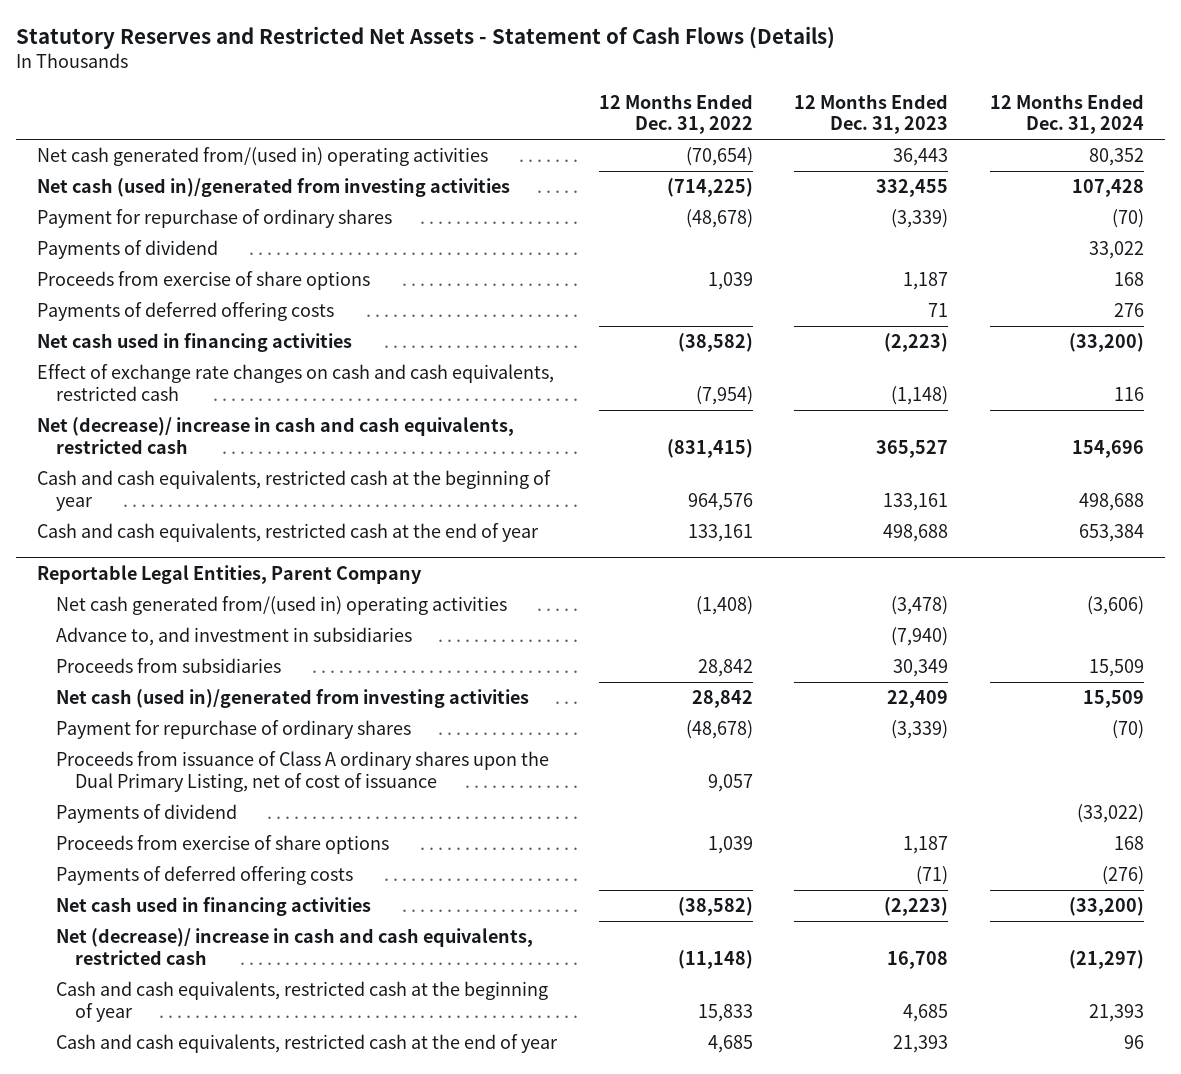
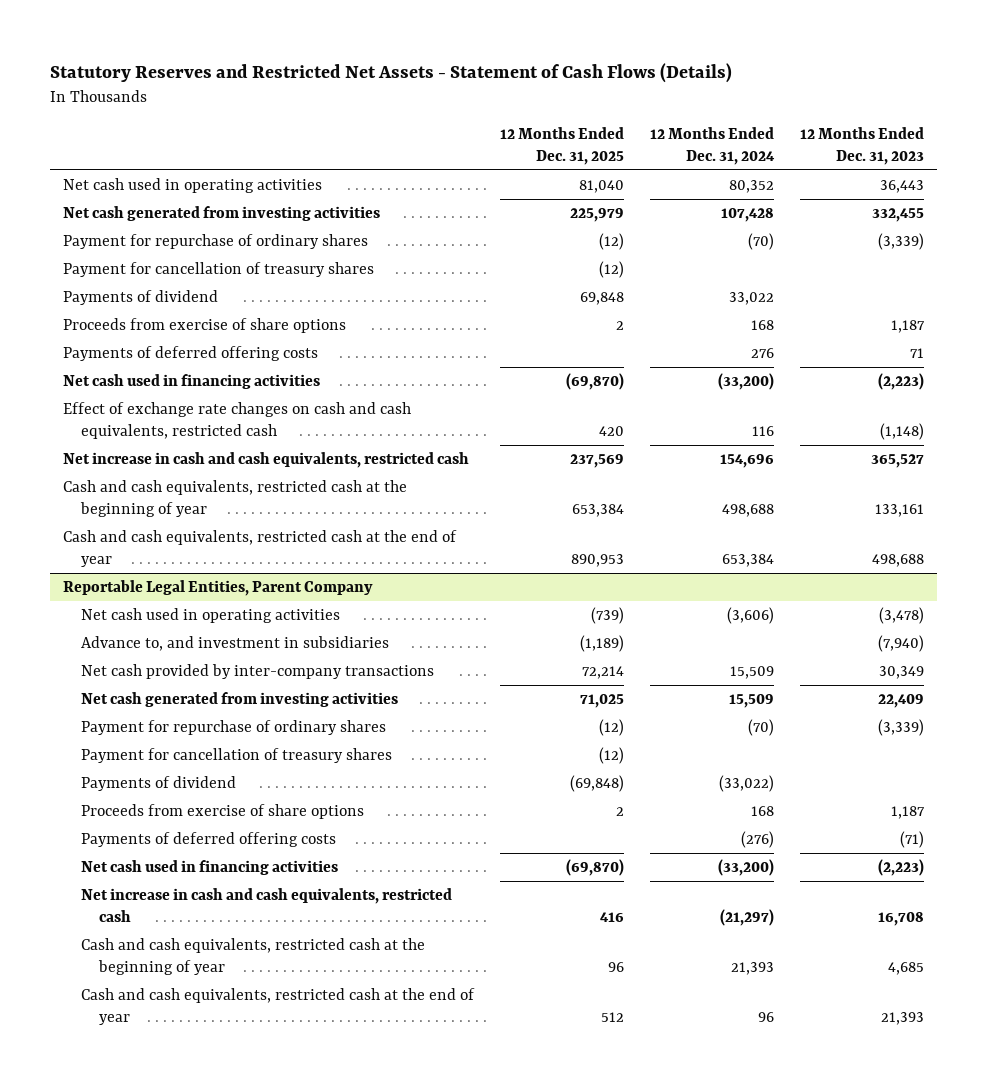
- | 12 Months Ended Dec. 31, 2022 | 12 Months Ended Dec. 31, 2023 | 12 Months Ended Dec. 31, 2024
+ | 12 Months Ended Dec. 31, 2025 | 12 Months Ended Dec. 31, 2024 | 12 Months Ended Dec. 31, 2023
- Net cash generated from/(used in) operating activities | (70,654) | 36,443 | 80,352
- Net cash (used in)/generated from investing activities | (714,225) | 332,455 | 107,428
+ Net cash used in operating activities | 81,040 | 80,352 | 36,443
+ Net cash generated from investing activities | 225,979 | 107,428 | 332,455
+ Payment for cancellation of treasury shares | (12) | |
- Net (decrease)/ increase in cash and cash equivalents, restricted cash | (831,415) | 365,527 | 154,696
+ Net increase in cash and cash equivalents, restricted cash | 237,569 | 154,696 | 365,527
@ Reportable Legal Entities, Parent Company
- Net cash generated from/(used in) operating activities | (1,408) | (3,478) | (3,606)
+ Net cash used in operating activities | (739) | (3,606) | (3,478)
- Proceeds from subsidiaries | 28,842 | 30,349 | 15,509
- Net cash (used in)/generated from investing activities | 28,842 | 22,409 | 15,509
+ Net cash provided by inter-company transactions | 72,214 | 15,509 | 30,349
+ Net cash generated from investing activities | 71,025 | 15,509 | 22,409
- Proceeds from issuance of Class A ordinary shares upon the Dual Primary Listing, net of cost of issuance | 9,057 | |
+ Payment for cancellation of treasury shares | (12) | |
- Net (decrease)/ increase in cash and cash equivalents, restricted cash | (11,148) | 16,708 | (21,297)
+ Net increase in cash and cash equivalents, restricted cash | 416 | (21,297) | 16,708

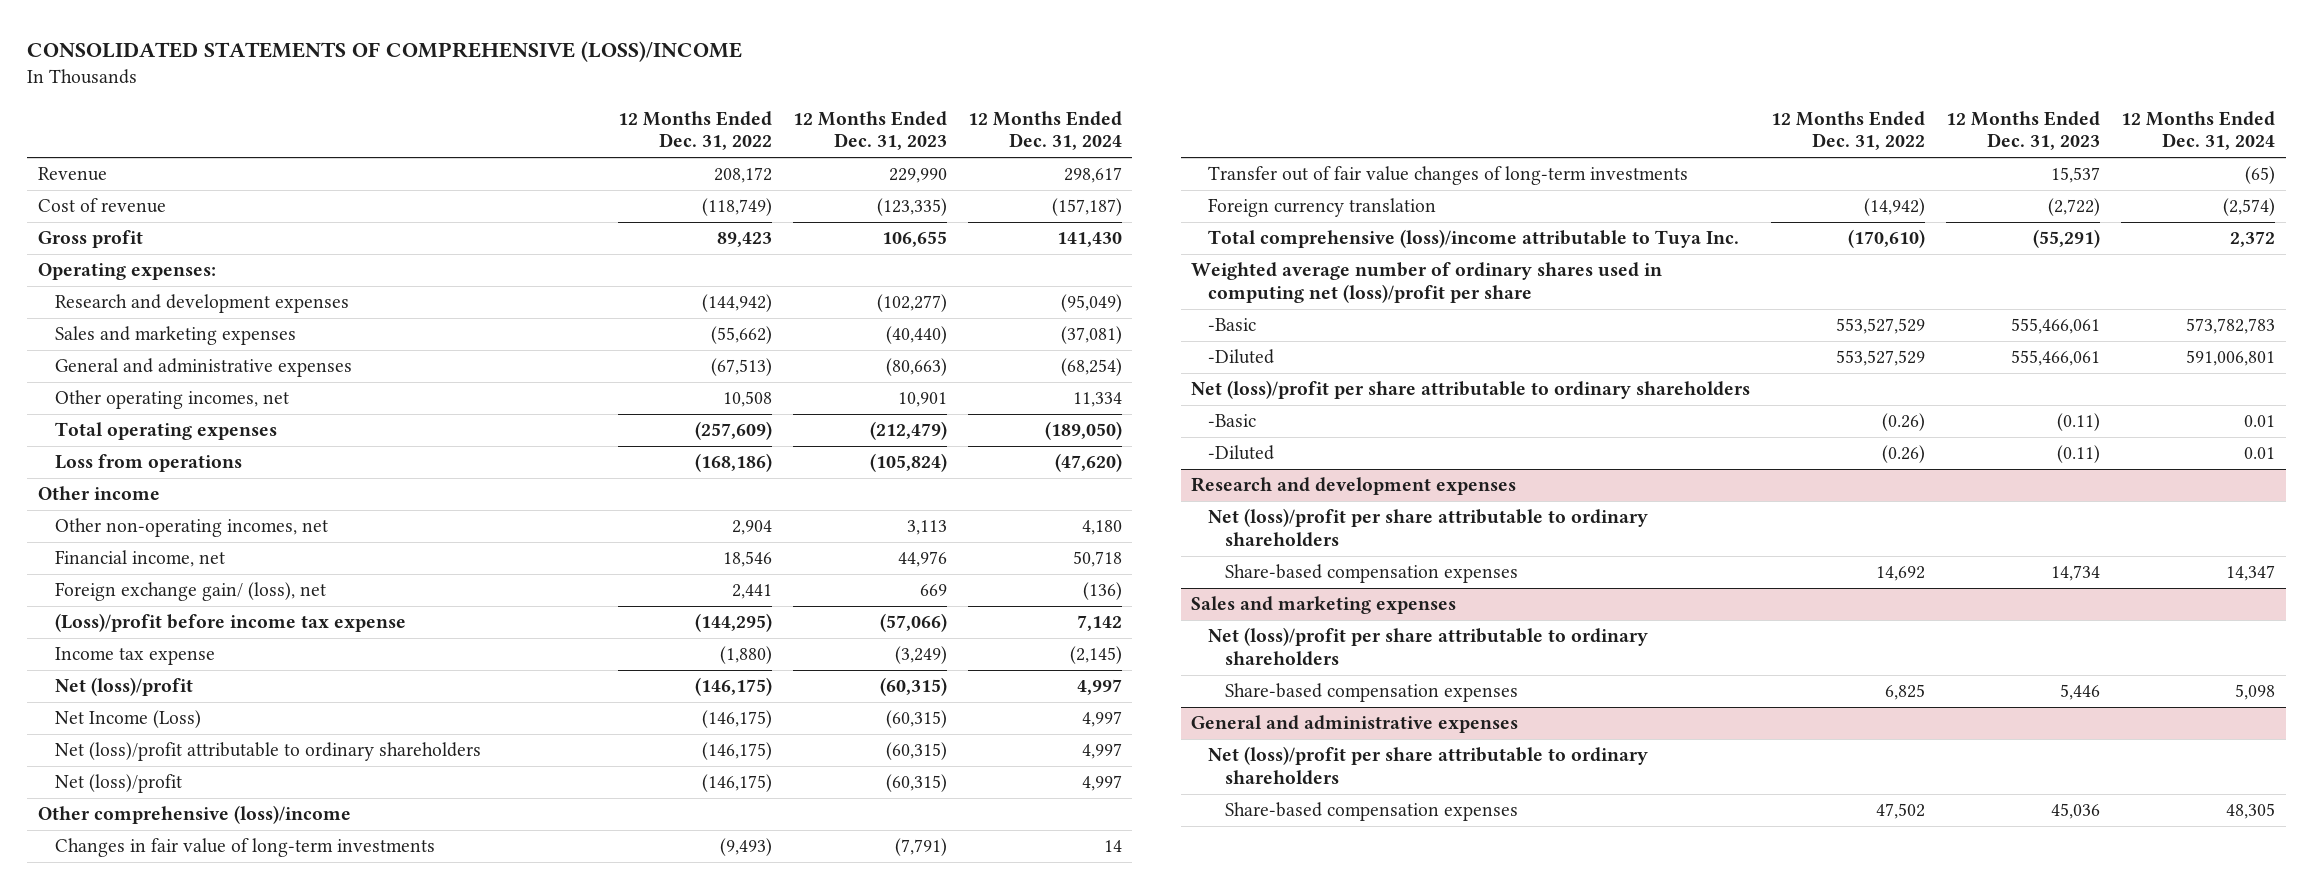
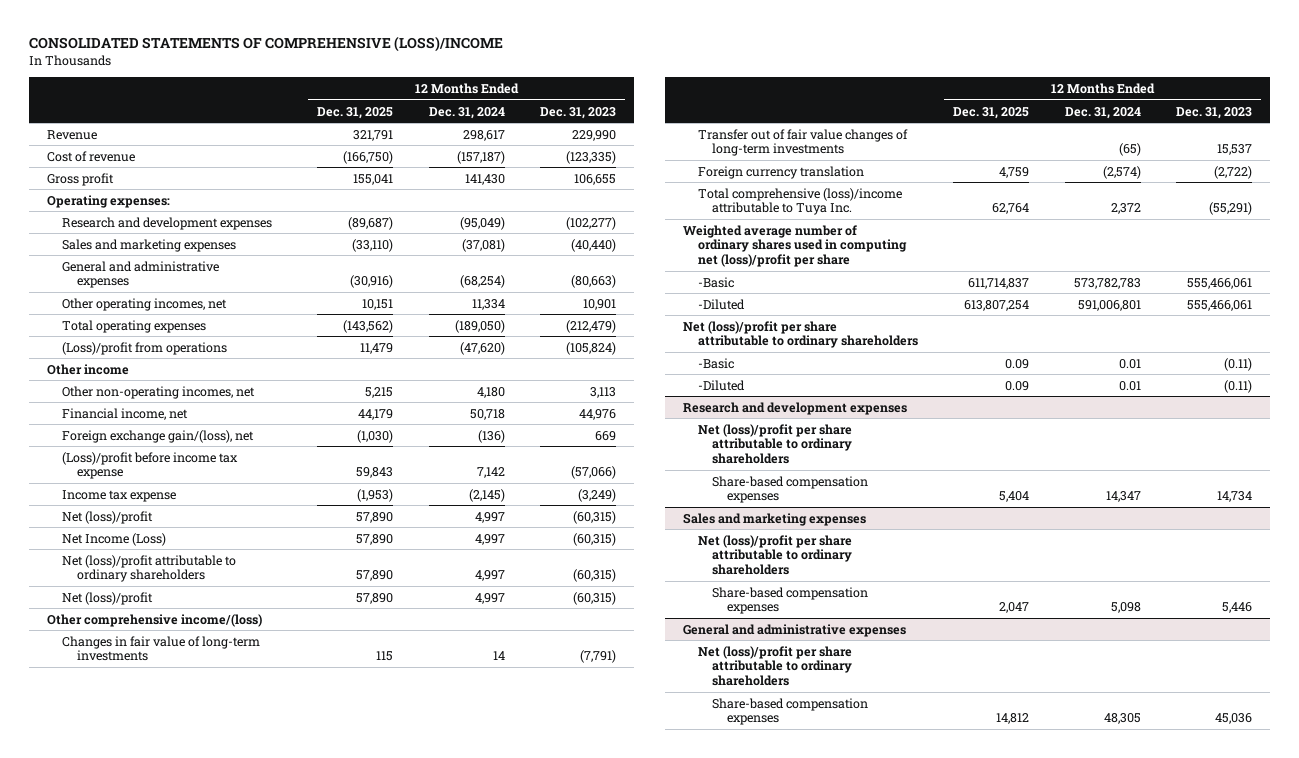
- | 12 Months Ended Dec. 31, 2022 | 12 Months Ended Dec. 31, 2023 | 12 Months Ended Dec. 31, 2024
+ | 12 Months Ended Dec. 31, 2025 | 12 Months Ended Dec. 31, 2024 | 12 Months Ended Dec. 31, 2023
- Loss from operations | (168,186) | (105,824) | (47,620)
+ (Loss)/profit from operations | 11,479 | (47,620) | (105,824)
- Foreign exchange gain/ (loss), net | 2,441 | 669 | (136)
+ Foreign exchange gain/(loss), net | (1,030) | (136) | 669
- Other comprehensive (loss)/income
+ Other comprehensive income/(loss)

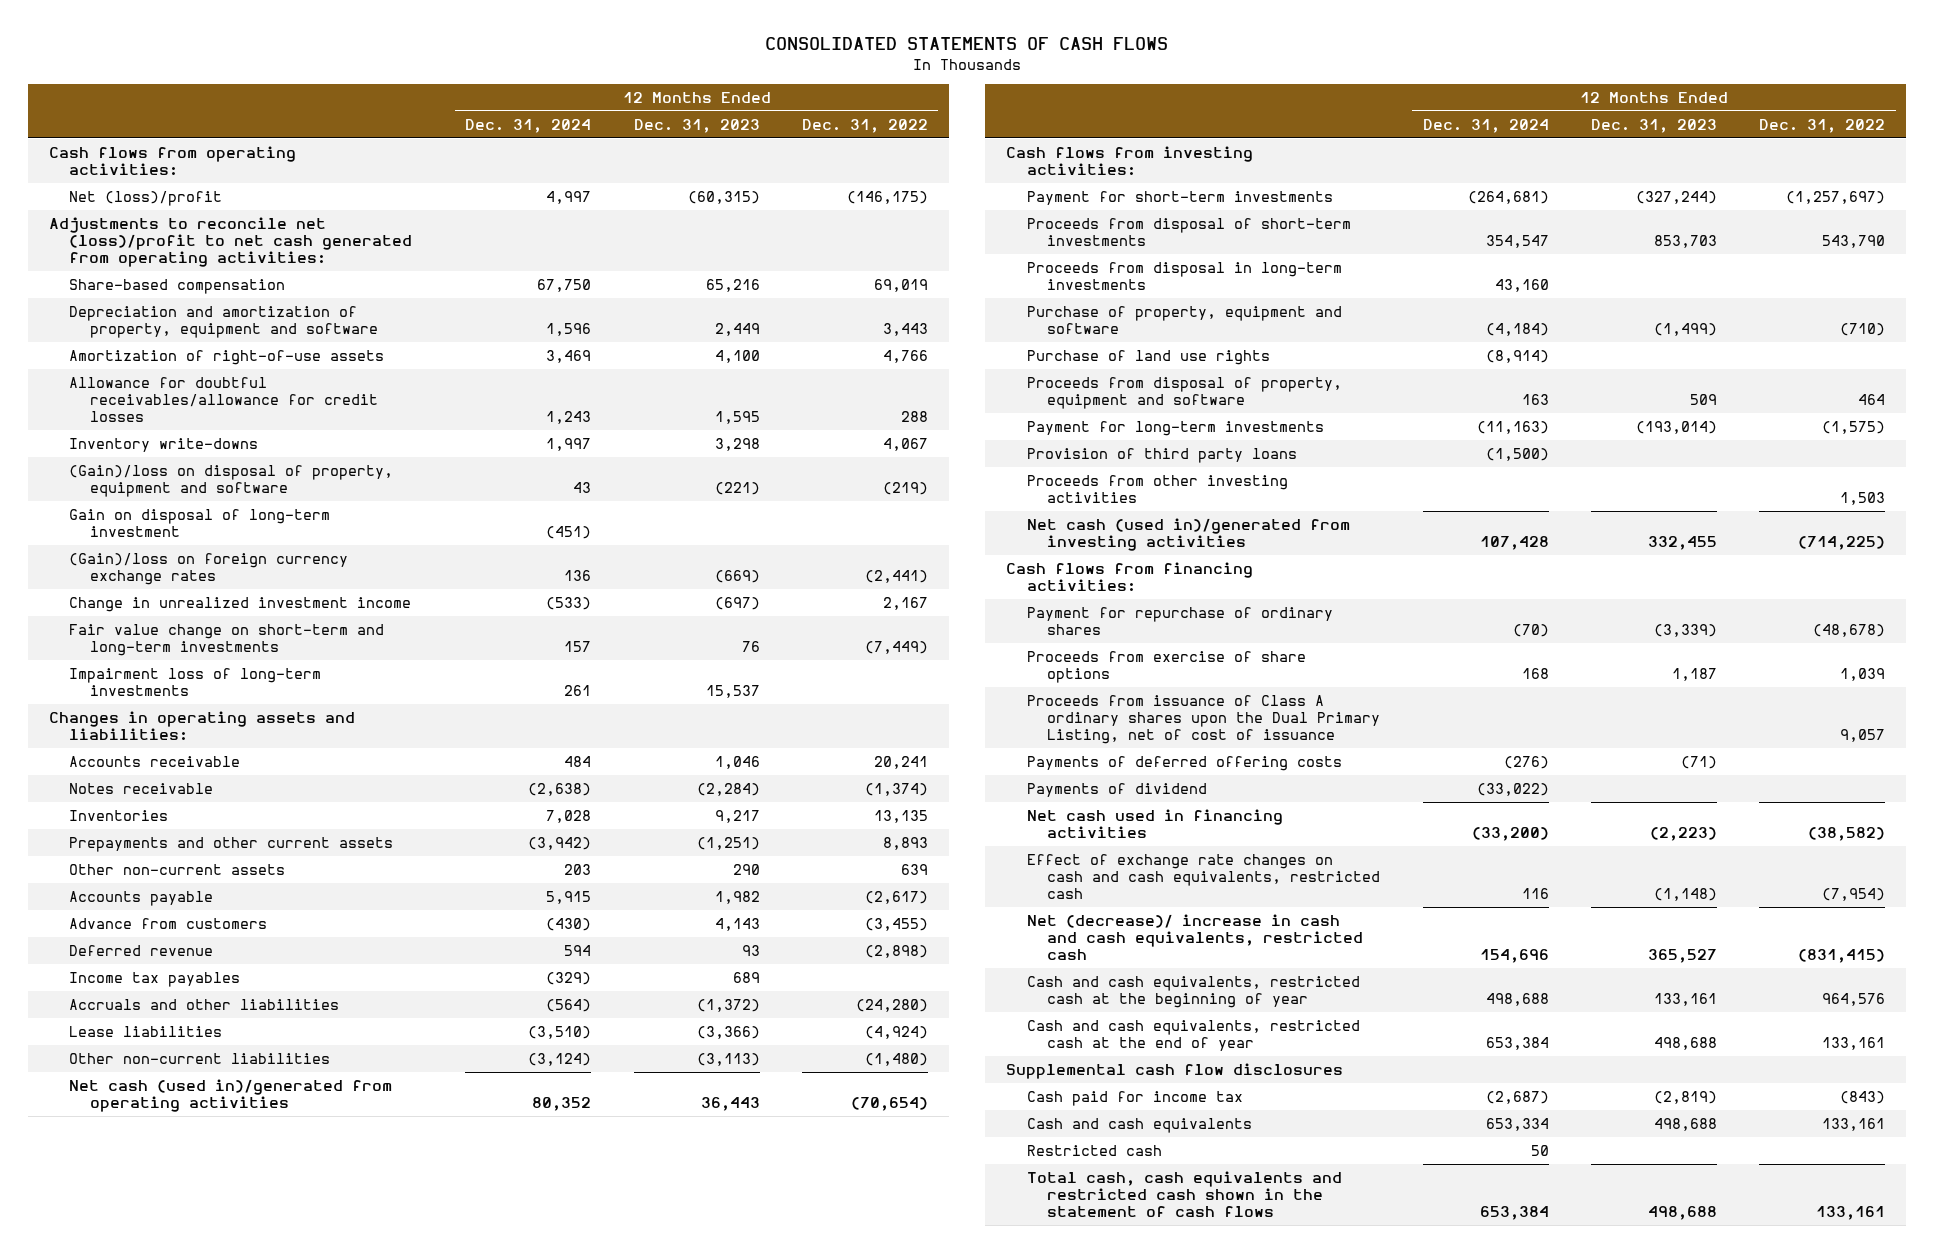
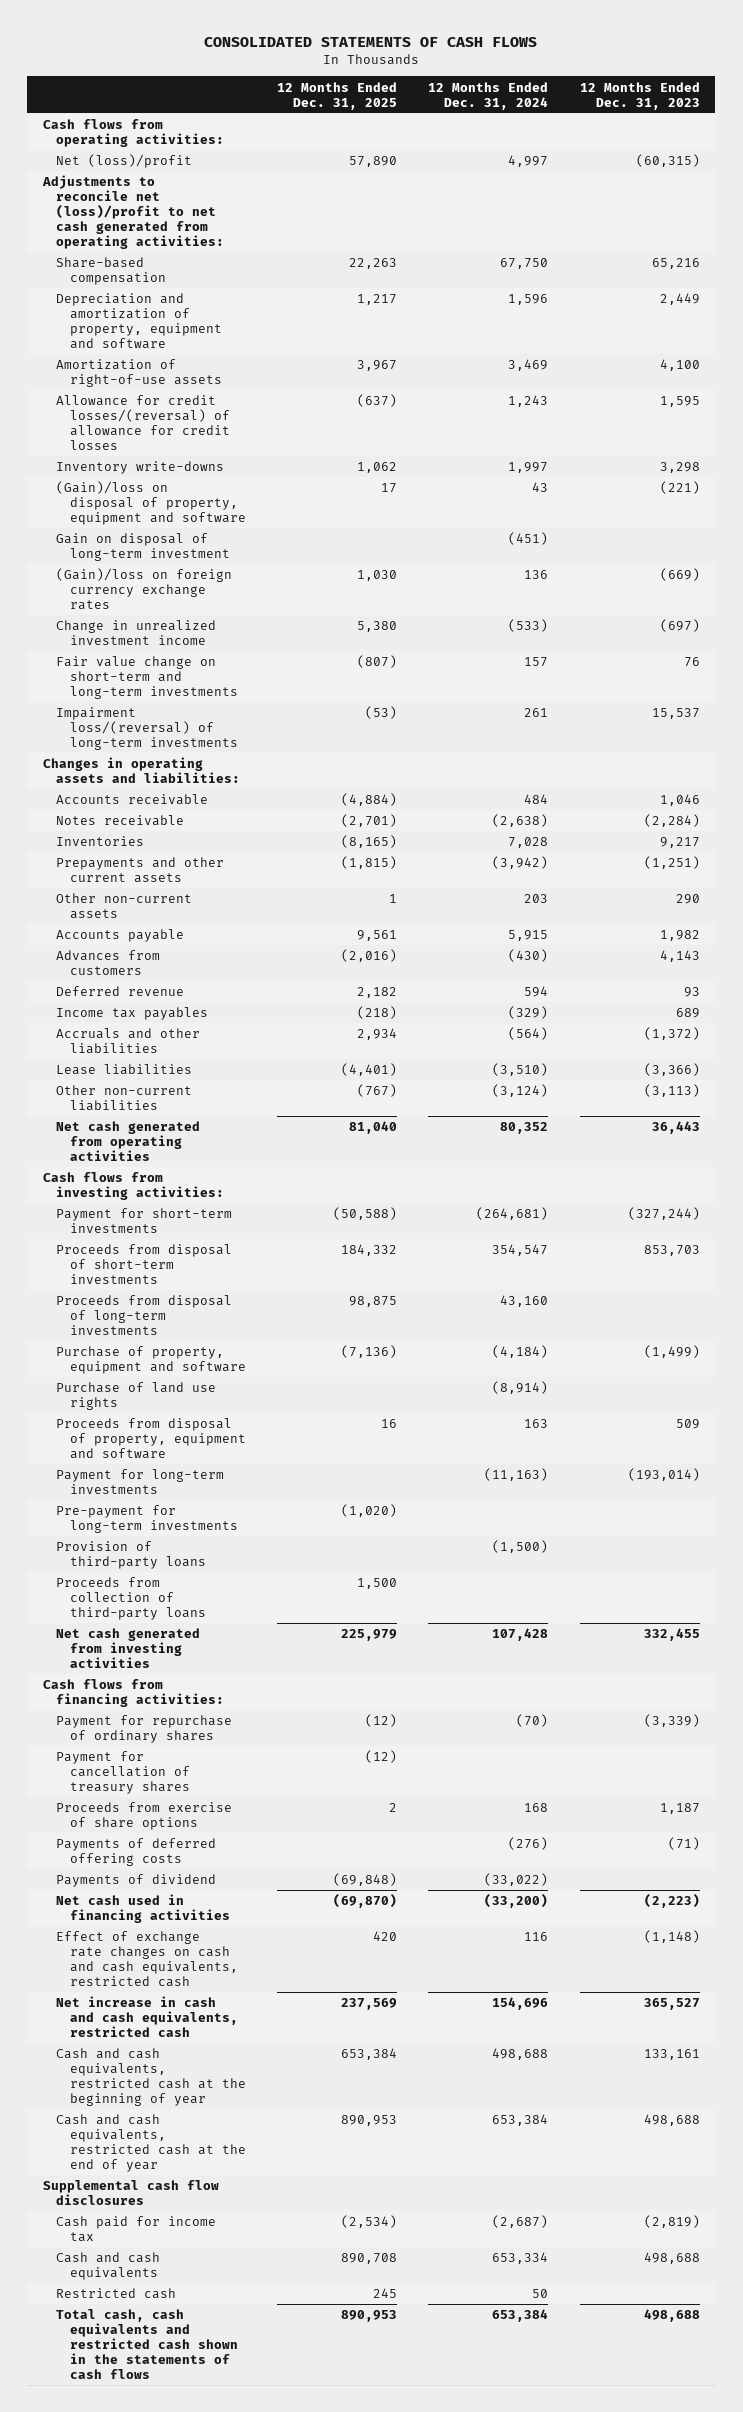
- | 12 Months Ended Dec. 31, 2024 | 12 Months Ended Dec. 31, 2023 | 12 Months Ended Dec. 31, 2022
+ | 12 Months Ended Dec. 31, 2025 | 12 Months Ended Dec. 31, 2024 | 12 Months Ended Dec. 31, 2023
- Allowance for doubtful receivables/allowance for credit losses | 1,243 | 1,595 | 288
+ Allowance for credit losses/(reversal) of allowance for credit losses | (637) | 1,243 | 1,595
- Impairment loss of long-term investments | 261 | 15,537 |
+ Impairment loss/(reversal) of long-term investments | (53) | 261 | 15,537
- Advance from customers | (430) | 4,143 | (3,455)
+ Advances from customers | (2,016) | (430) | 4,143
- Net cash (used in)/generated from operating activities | 80,352 | 36,443 | (70,654)
+ Net cash generated from operating activities | 81,040 | 80,352 | 36,443
- Proceeds from disposal in long-term investments | 43,160 | |
+ Proceeds from disposal of long-term investments | 98,875 | 43,160 |
- Provision of third party loans | (1,500) | |
- Proceeds from other investing activities | | | 1,503
- Net cash (used in)/generated from investing activities | 107,428 | 332,455 | (714,225)
+ Pre-payment for long-term investments | (1,020) | |
+ Provision of third-party loans | | (1,500) |
+ Proceeds from collection of third-party loans | 1,500 | |
+ Net cash generated from investing activities | 225,979 | 107,428 | 332,455
+ Payment for cancellation of treasury shares | (12) | |
- Proceeds from issuance of Class A ordinary shares upon the Dual Primary Listing, net of cost of issuance | | | 9,057
- Net (decrease)/ increase in cash and cash equivalents, restricted cash | 154,696 | 365,527 | (831,415)
+ Net increase in cash and cash equivalents, restricted cash | 237,569 | 154,696 | 365,527
- Total cash, cash equivalents and restricted cash shown in the statement of cash flows | 653,384 | 498,688 | 133,161
+ Total cash, cash equivalents and restricted cash shown in the statements of cash flows | 890,953 | 653,384 | 498,688

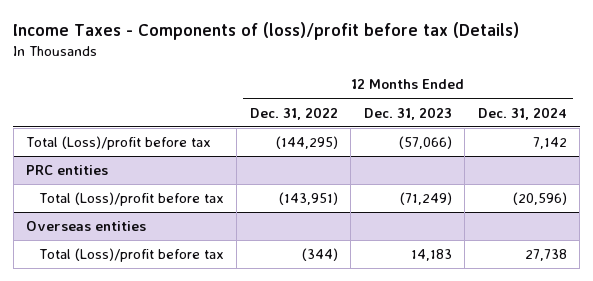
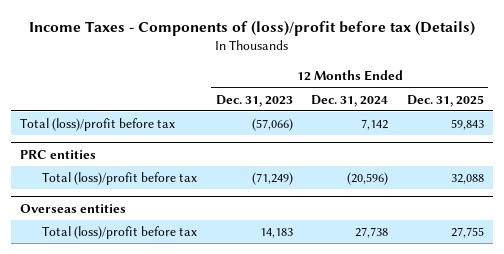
- | 12 Months Ended Dec. 31, 2022 | 12 Months Ended Dec. 31, 2023 | 12 Months Ended Dec. 31, 2024
+ | 12 Months Ended Dec. 31, 2023 | 12 Months Ended Dec. 31, 2024 | 12 Months Ended Dec. 31, 2025
- Total (Loss)/profit before tax | (144,295) | (57,066) | 7,142
+ Total (loss)/profit before tax | (57,066) | 7,142 | 59,843
@ PRC entities
- Total (Loss)/profit before tax | (143,951) | (71,249) | (20,596)
+ Total (loss)/profit before tax | (71,249) | (20,596) | 32,088
@ Overseas entities
- Total (Loss)/profit before tax | (344) | 14,183 | 27,738
+ Total (loss)/profit before tax | 14,183 | 27,738 | 27,755

